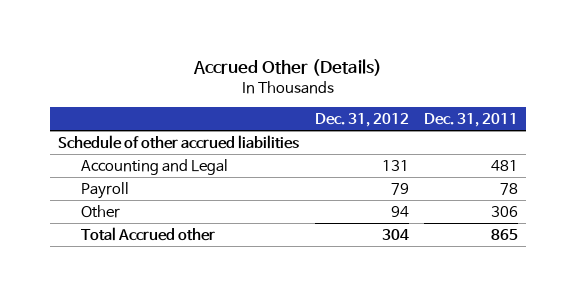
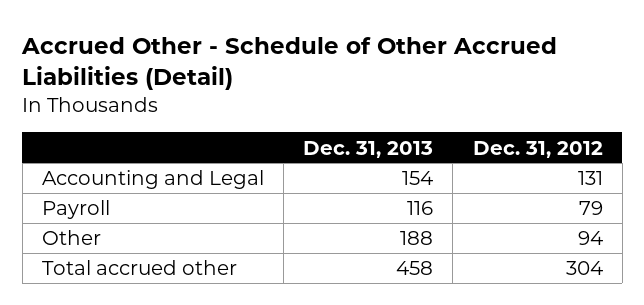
- Accrued Other (Details)
+ Accrued Other - Schedule of Other Accrued Liabilities (Detail)
- | Dec. 31, 2012 | Dec. 31, 2011
+ | Dec. 31, 2013 | Dec. 31, 2012
- Schedule of other accrued liabilities
- Total Accrued other | 304 | 865
+ Total accrued other | 458 | 304

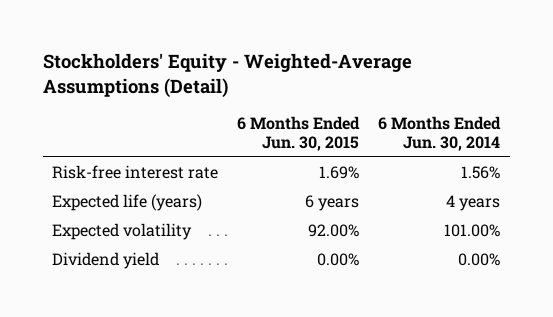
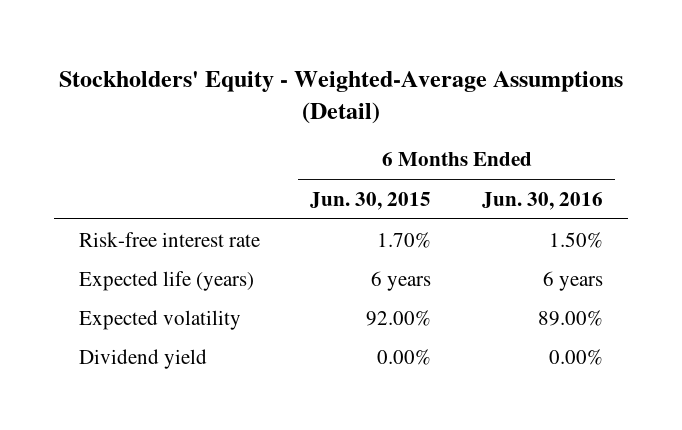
- | 6 Months Ended Jun. 30, 2015 | 6 Months Ended Jun. 30, 2014
+ | 6 Months Ended Jun. 30, 2015 | 6 Months Ended Jun. 30, 2016
- Risk-free interest rate | 1.69% | 1.56%
+ Risk-free interest rate | 1.70% | 1.50%

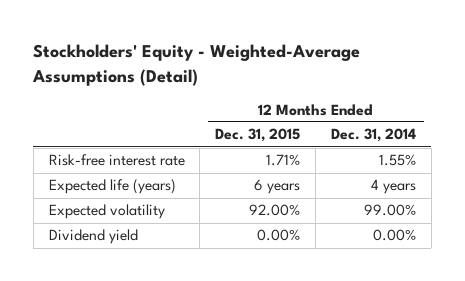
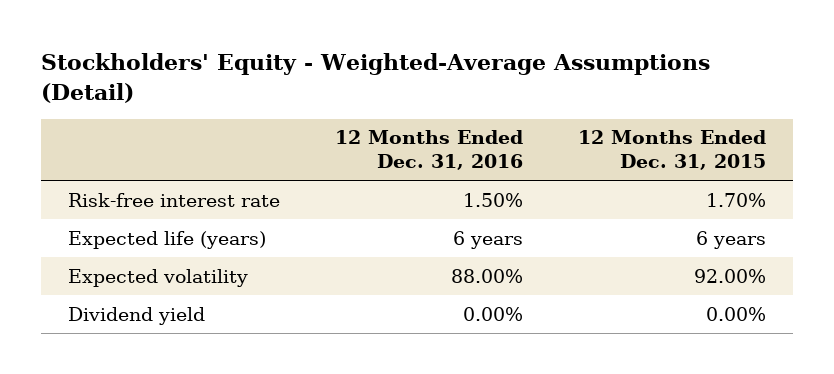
- | 12 Months Ended Dec. 31, 2015 | 12 Months Ended Dec. 31, 2014
+ | 12 Months Ended Dec. 31, 2016 | 12 Months Ended Dec. 31, 2015
- Risk-free interest rate | 1.71% | 1.55%
+ Risk-free interest rate | 1.50% | 1.70%

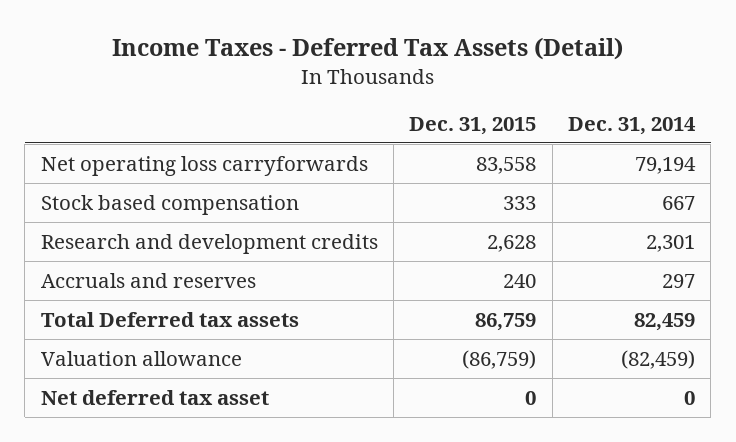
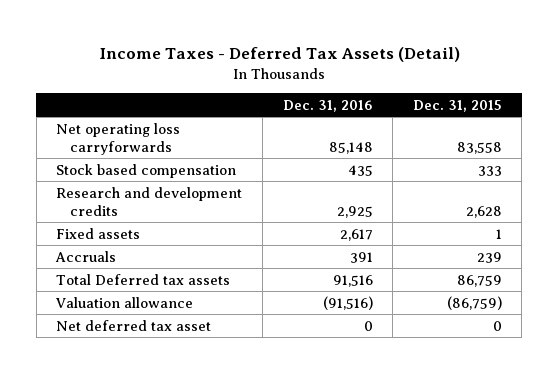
- | Dec. 31, 2015 | Dec. 31, 2014
+ | Dec. 31, 2016 | Dec. 31, 2015
- Accruals and reserves | 240 | 297
+ Fixed assets | 2,617 | 1
+ Accruals | 391 | 239

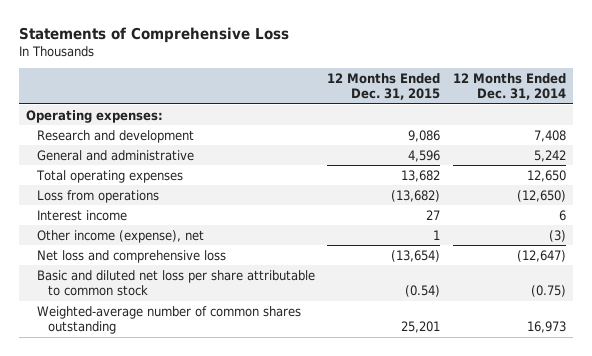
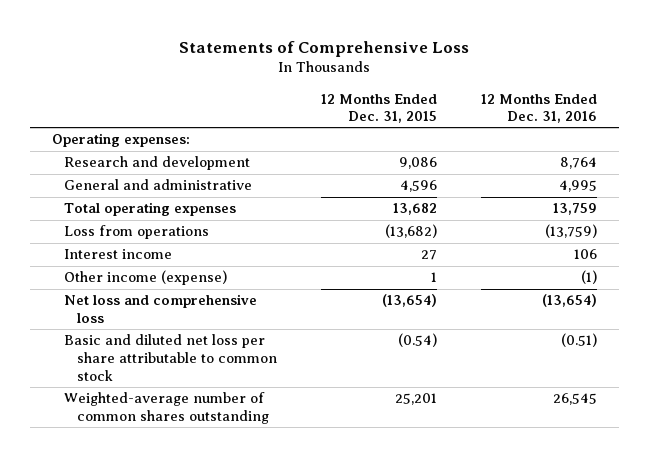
- | 12 Months Ended Dec. 31, 2015 | 12 Months Ended Dec. 31, 2014
+ | 12 Months Ended Dec. 31, 2015 | 12 Months Ended Dec. 31, 2016
- Other income (expense), net | 1 | (3)
+ Other income (expense) | 1 | (1)

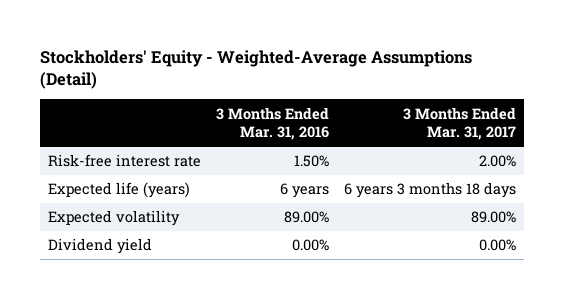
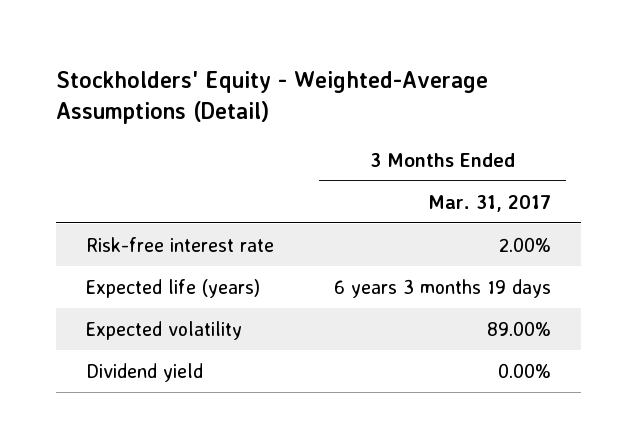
- | 3 Months Ended Mar. 31, 2016 | 3 Months Ended Mar. 31, 2017
+ | 3 Months Ended Mar. 31, 2017
- Expected life (years) | 6 years | 6 years 3 months 18 days
+ Expected life (years) | 6 years 3 months 19 days

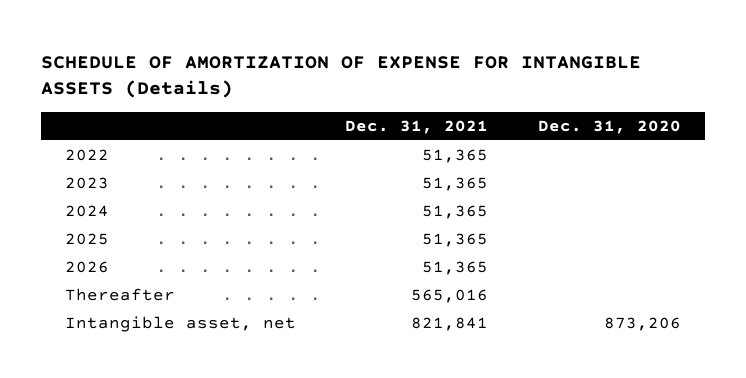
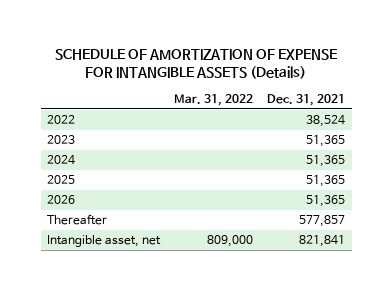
- | Dec. 31, 2021 | Dec. 31, 2020
+ | Mar. 31, 2022 | Dec. 31, 2021
- 2022 | 51,365 |
+ 2022 | | 38,524
- Thereafter | 565,016 |
+ Thereafter | | 577,857

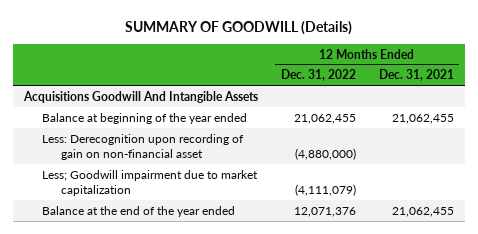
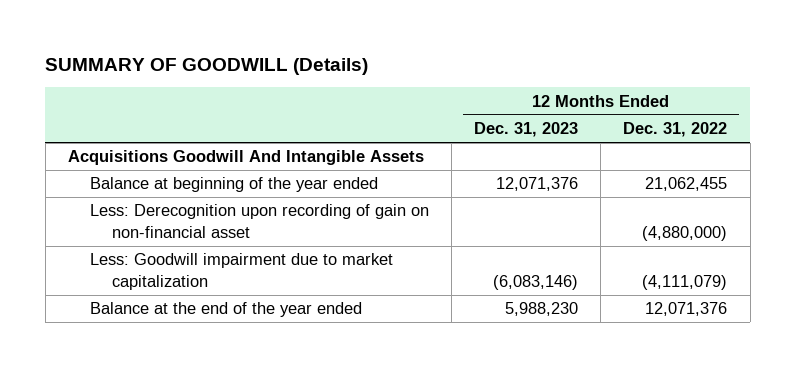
- | 12 Months Ended Dec. 31, 2022 | 12 Months Ended Dec. 31, 2021
+ | 12 Months Ended Dec. 31, 2023 | 12 Months Ended Dec. 31, 2022
- Less; Goodwill impairment due to market capitalization | (4,111,079) |
+ Less: Goodwill impairment due to market capitalization | (6,083,146) | (4,111,079)

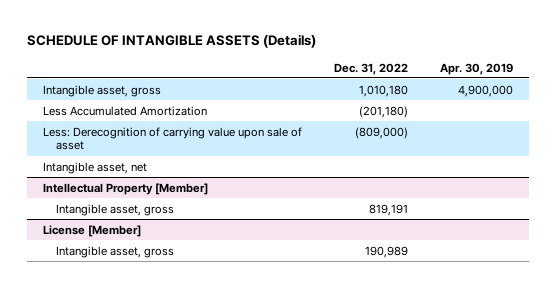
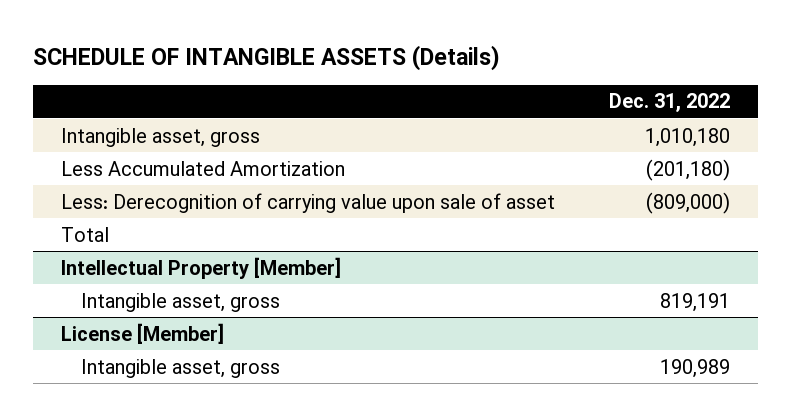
- | Dec. 31, 2022 | Apr. 30, 2019
+ | Dec. 31, 2022
- Intangible asset, net
+ Total

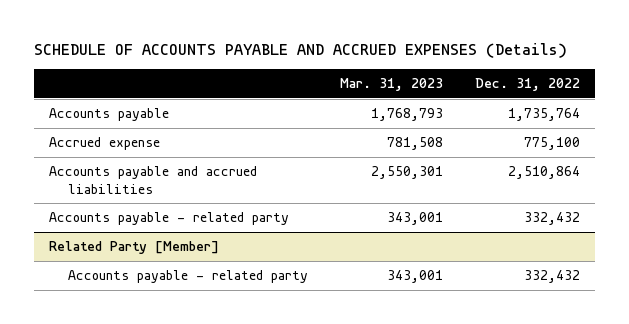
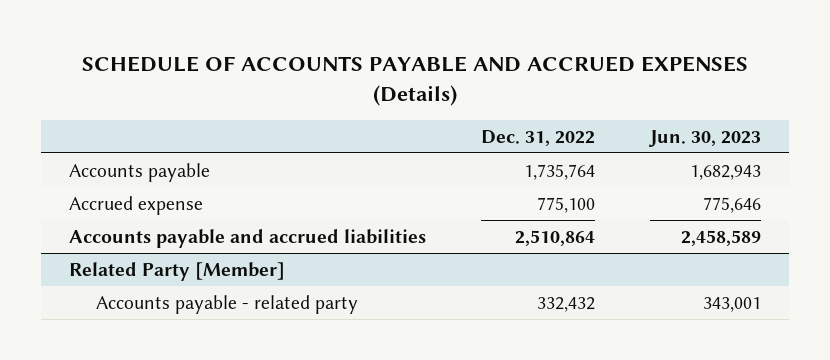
- | Mar. 31, 2023 | Dec. 31, 2022
+ | Dec. 31, 2022 | Jun. 30, 2023
- Accounts payable - related party | 343,001 | 332,432

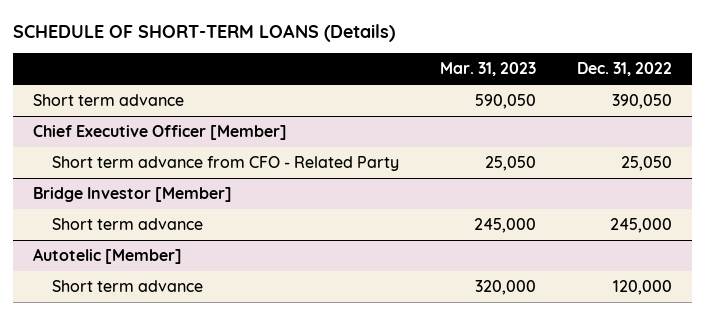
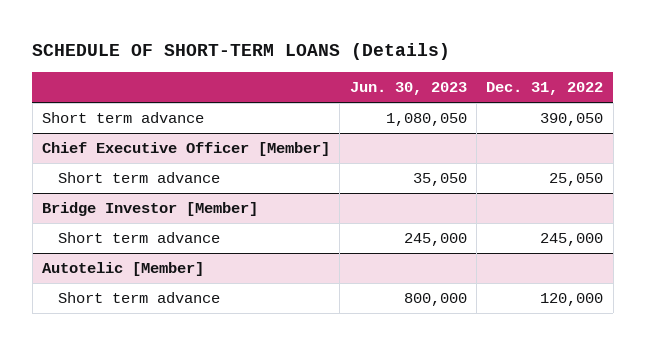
- | Mar. 31, 2023 | Dec. 31, 2022
+ | Jun. 30, 2023 | Dec. 31, 2022
@ Chief Executive Officer [Member]
- Short term advance from CFO - Related Party | 25,050 | 25,050
+ Short term advance | 35,050 | 25,050

